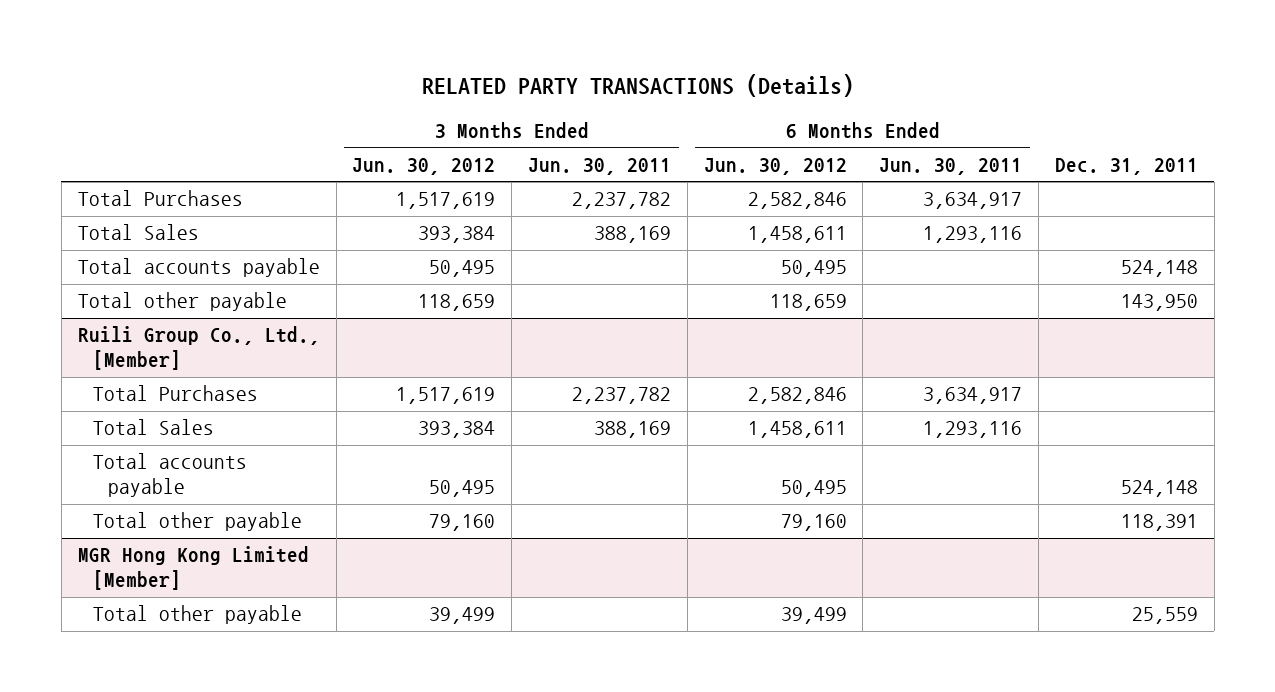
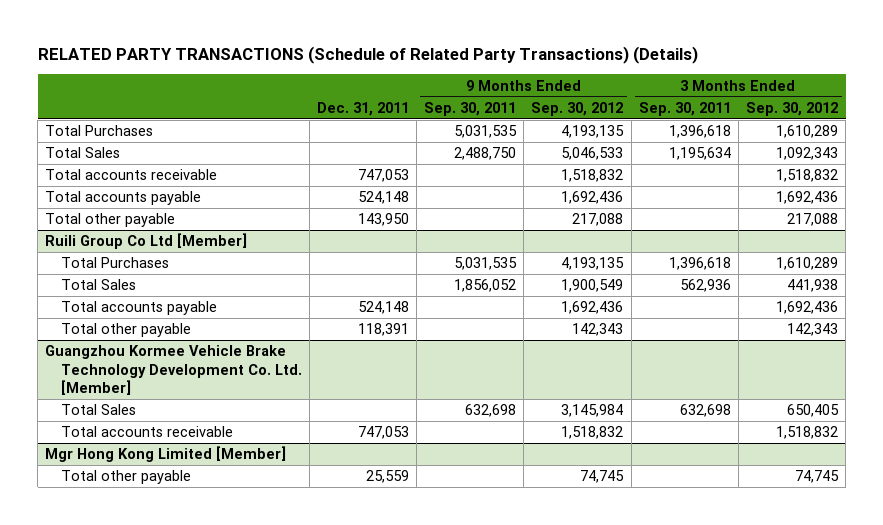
- RELATED PARTY TRANSACTIONS (Details)
+ RELATED PARTY TRANSACTIONS (Schedule of Related Party Transactions) (Details)
- | 3 Months Ended Jun. 30, 2012 | 3 Months Ended Jun. 30, 2011 | 6 Months Ended Jun. 30, 2012 | 6 Months Ended Jun. 30, 2011 | Dec. 31, 2011
+ | Dec. 31, 2011 | 9 Months Ended Sep. 30, 2011 | 9 Months Ended Sep. 30, 2012 | 3 Months Ended Sep. 30, 2011 | 3 Months Ended Sep. 30, 2012
+ Total accounts receivable | 747,053 | | 1,518,832 | | 1,518,832
- Ruili Group Co., Ltd., [Member]
+ Ruili Group Co Ltd [Member]
- MGR Hong Kong Limited [Member]
+ Guangzhou Kormee Vehicle Brake Technology Development Co. Ltd. [Member]
+ Total Sales | | 632,698 | 3,145,984 | 632,698 | 650,405
+ Total accounts receivable | 747,053 | | 1,518,832 | | 1,518,832
+ Mgr Hong Kong Limited [Member]

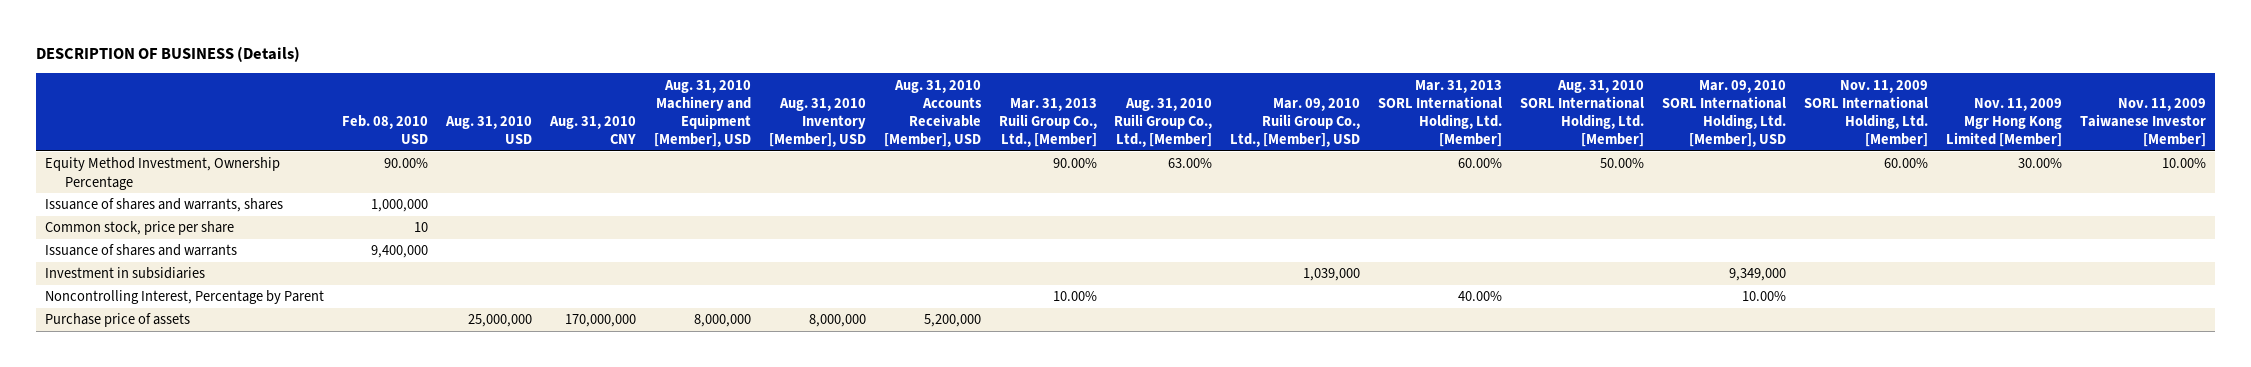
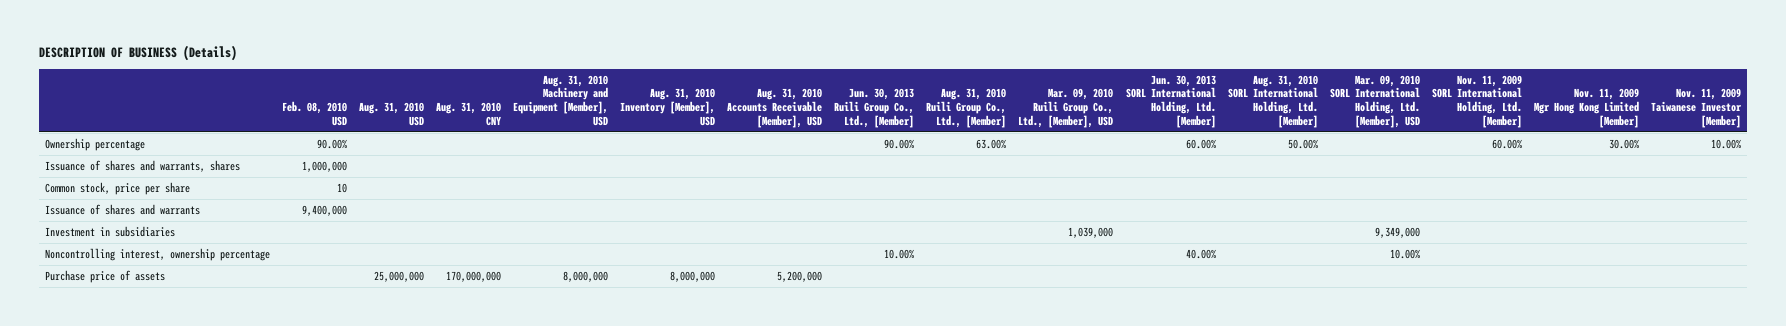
- | Feb. 08, 2010 USD | Aug. 31, 2010 USD | Aug. 31, 2010 CNY | Aug. 31, 2010 Machinery and Equipment [Member], USD | Aug. 31, 2010 Inventory [Member], USD | Aug. 31, 2010 Accounts Receivable [Member], USD | Mar. 31, 2013 Ruili Group Co., Ltd., [Member] | Aug. 31, 2010 Ruili Group Co., Ltd., [Member] | Mar. 09, 2010 Ruili Group Co., Ltd., [Member], USD | Mar. 31, 2013 SORL International Holding, Ltd. [Member] | Aug. 31, 2010 SORL International Holding, Ltd. [Member] | Mar. 09, 2010 SORL International Holding, Ltd. [Member], USD | Nov. 11, 2009 SORL International Holding, Ltd. [Member] | Nov. 11, 2009 Mgr Hong Kong Limited [Member] | Nov. 11, 2009 Taiwanese Investor [Member]
+ | Feb. 08, 2010 USD | Aug. 31, 2010 USD | Aug. 31, 2010 CNY | Aug. 31, 2010 Machinery and Equipment [Member], USD | Aug. 31, 2010 Inventory [Member], USD | Aug. 31, 2010 Accounts Receivable [Member], USD | Jun. 30, 2013 Ruili Group Co., Ltd., [Member] | Aug. 31, 2010 Ruili Group Co., Ltd., [Member] | Mar. 09, 2010 Ruili Group Co., Ltd., [Member], USD | Jun. 30, 2013 SORL International Holding, Ltd. [Member] | Aug. 31, 2010 SORL International Holding, Ltd. [Member] | Mar. 09, 2010 SORL International Holding, Ltd. [Member], USD | Nov. 11, 2009 SORL International Holding, Ltd. [Member] | Nov. 11, 2009 Mgr Hong Kong Limited [Member] | Nov. 11, 2009 Taiwanese Investor [Member]
- Equity Method Investment, Ownership Percentage | 90.00% | | | | | | 90.00% | 63.00% | | 60.00% | 50.00% | | 60.00% | 30.00% | 10.00%
+ Ownership percentage | 90.00% | | | | | | 90.00% | 63.00% | | 60.00% | 50.00% | | 60.00% | 30.00% | 10.00%
- Noncontrolling Interest, Percentage by Parent | | | | | | | 10.00% | | | 40.00% | | 10.00% | | |
+ Noncontrolling interest, ownership percentage | | | | | | | 10.00% | | | 40.00% | | 10.00% | | |

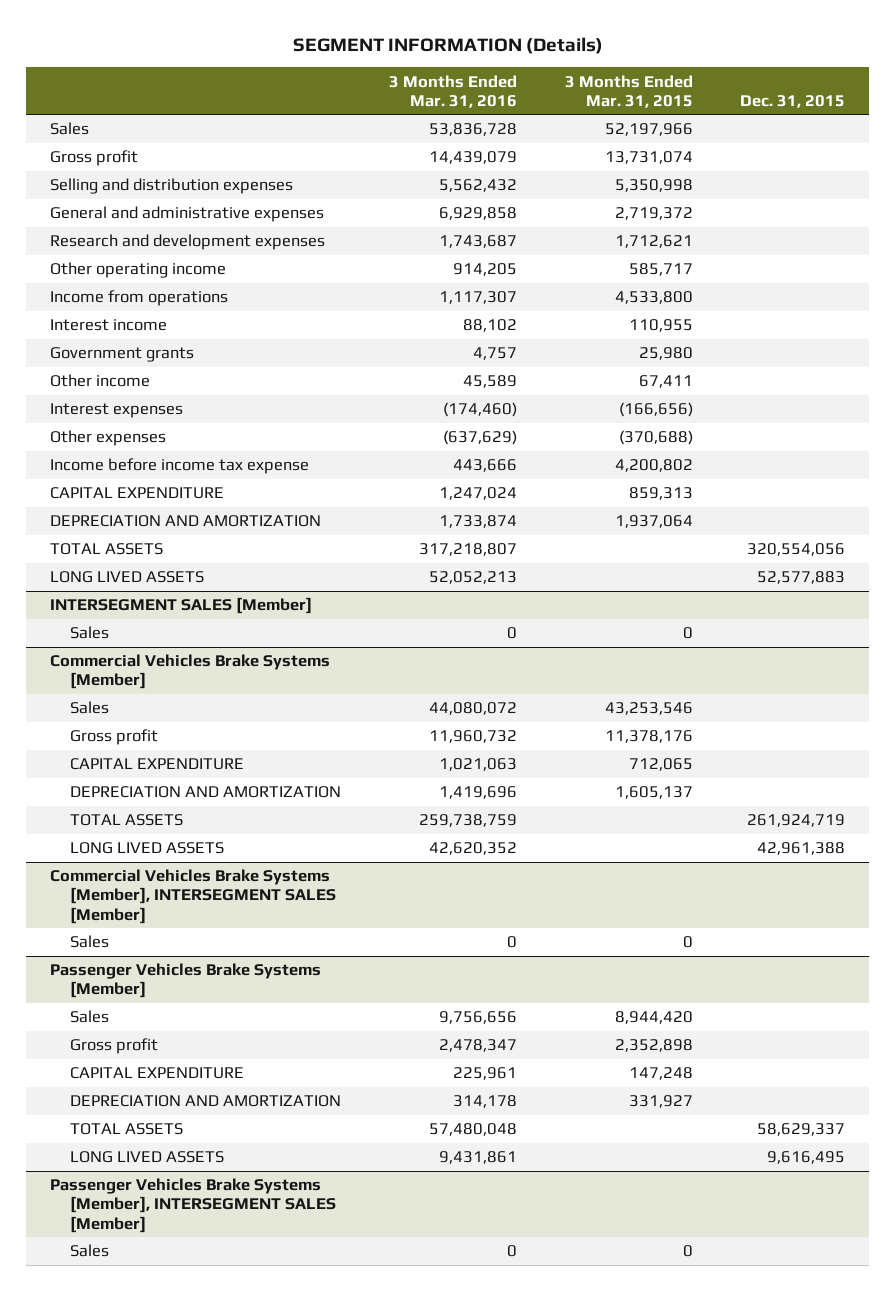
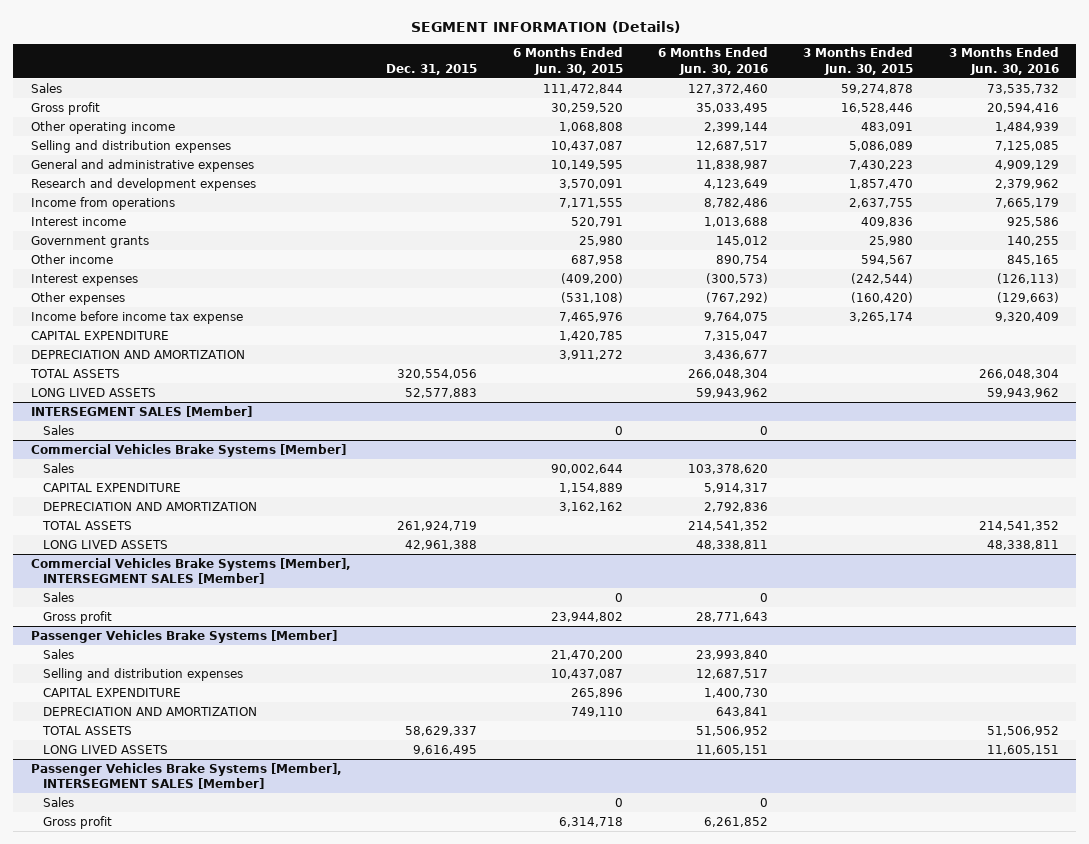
- | 3 Months Ended Mar. 31, 2016 | 3 Months Ended Mar. 31, 2015 | Dec. 31, 2015
+ | Dec. 31, 2015 | 6 Months Ended Jun. 30, 2015 | 6 Months Ended Jun. 30, 2016 | 3 Months Ended Jun. 30, 2015 | 3 Months Ended Jun. 30, 2016
moved up: Other operating income | | 1,068,808 | 2,399,144 | 483,091 | 1,484,939
@ Commercial Vehicles Brake Systems [Member]
- Gross profit | 11,960,732 | 11,378,176 |
@ Commercial Vehicles Brake Systems [Member], INTERSEGMENT SALES [Member]
+ Gross profit | | 23,944,802 | 28,771,643 | |
@ Passenger Vehicles Brake Systems [Member]
- Gross profit | 2,478,347 | 2,352,898 |
+ Selling and distribution expenses | | 10,437,087 | 12,687,517 | |
@ Passenger Vehicles Brake Systems [Member], INTERSEGMENT SALES [Member]
+ Gross profit | | 6,314,718 | 6,261,852 | |

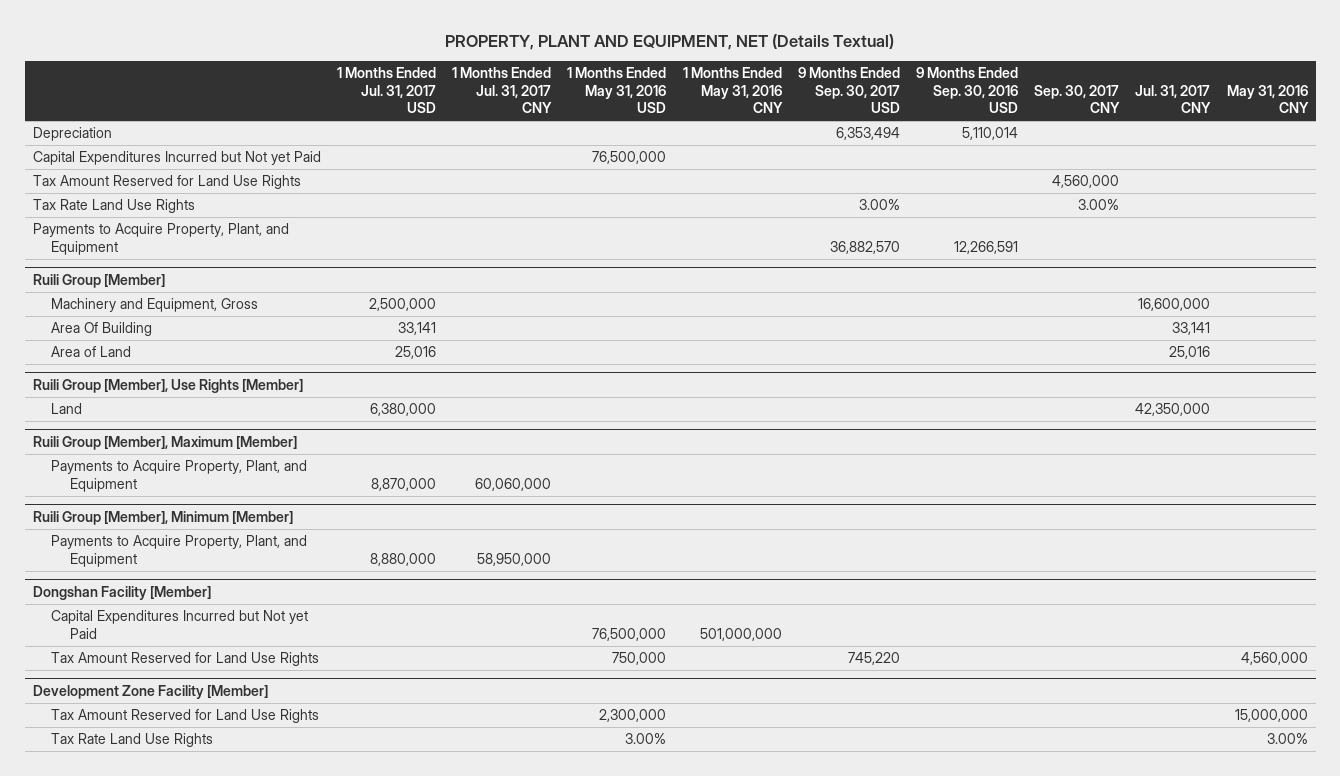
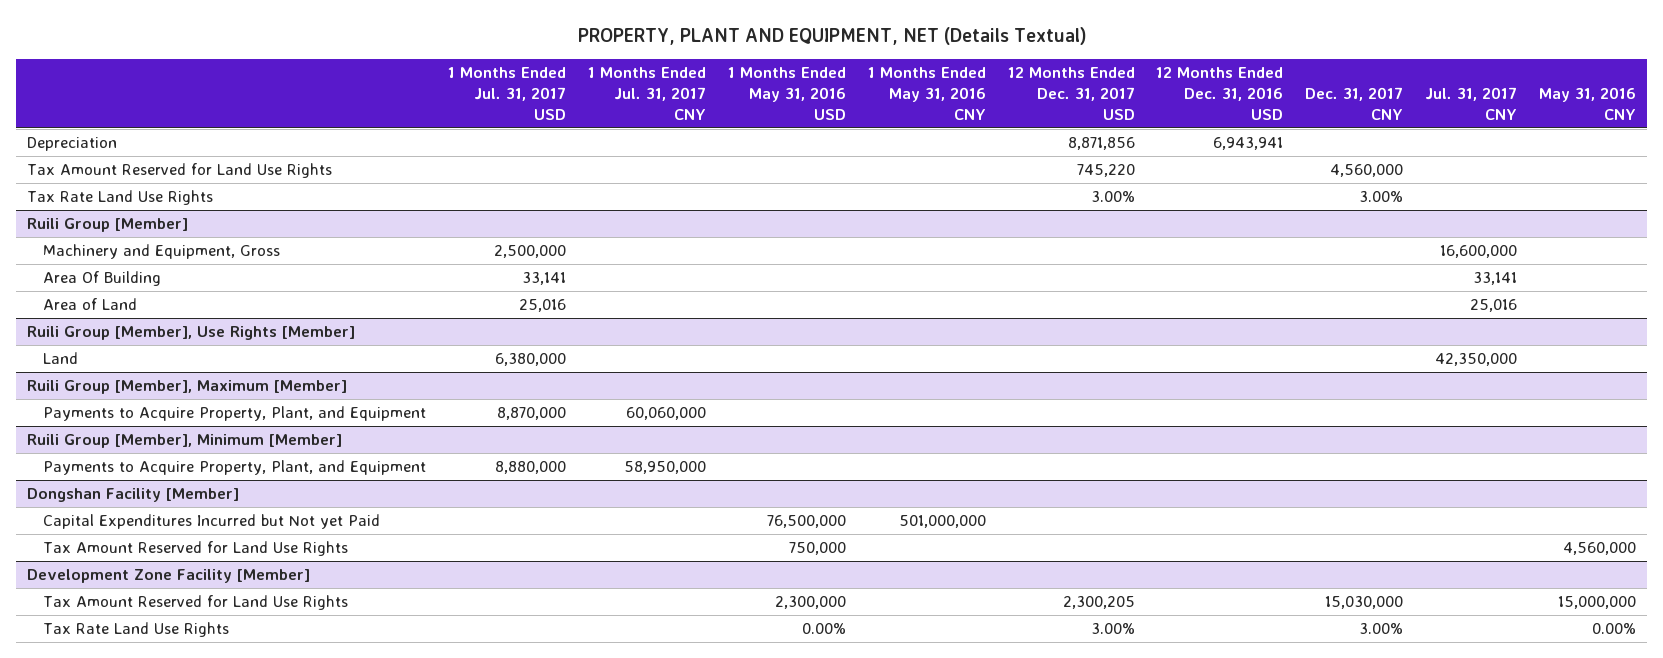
- | 1 Months Ended Jul. 31, 2017 USD | 1 Months Ended Jul. 31, 2017 CNY | 1 Months Ended May 31, 2016 USD | 1 Months Ended May 31, 2016 CNY | 9 Months Ended Sep. 30, 2017 USD | 9 Months Ended Sep. 30, 2016 USD | Sep. 30, 2017 CNY | Jul. 31, 2017 CNY | May 31, 2016 CNY
+ | 1 Months Ended Jul. 31, 2017 USD | 1 Months Ended Jul. 31, 2017 CNY | 1 Months Ended May 31, 2016 USD | 1 Months Ended May 31, 2016 CNY | 12 Months Ended Dec. 31, 2017 USD | 12 Months Ended Dec. 31, 2016 USD | Dec. 31, 2017 CNY | Jul. 31, 2017 CNY | May 31, 2016 CNY
- Capital Expenditures Incurred but Not yet Paid | | | 76,500,000 | | | | | |
- Payments to Acquire Property, Plant, and Equipment | | | | | 36,882,570 | 12,266,591 | | |
@ Development Zone Facility [Member]
- Tax Rate Land Use Rights | | | 3.00% | | | | | | 3.00%
+ Tax Rate Land Use Rights | | | 0.00% | | 3.00% | | 3.00% | | 0.00%

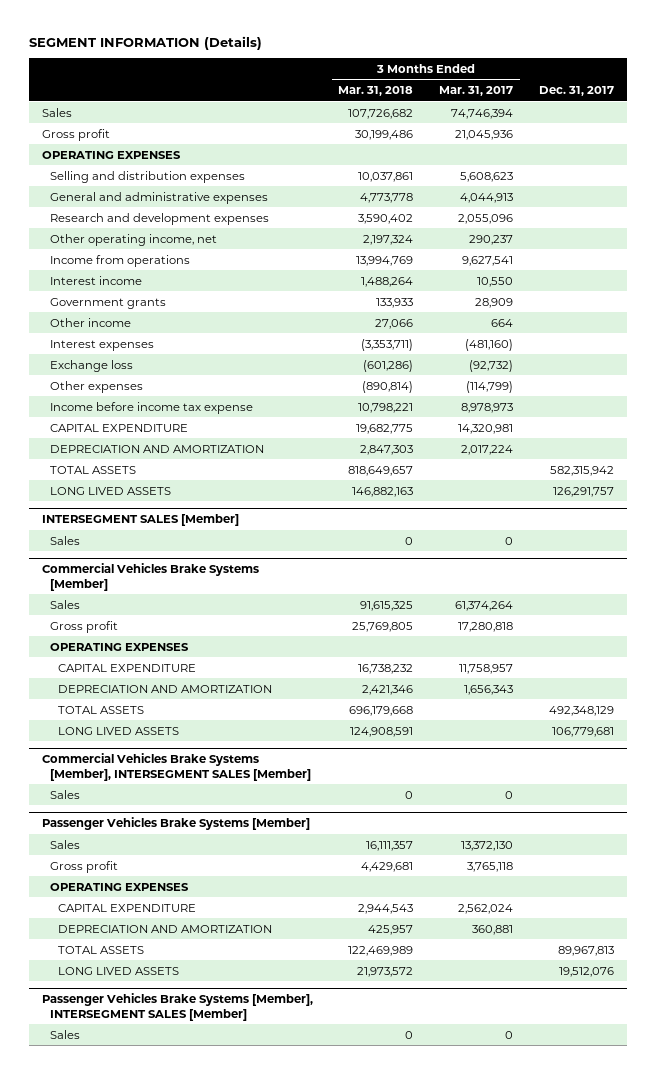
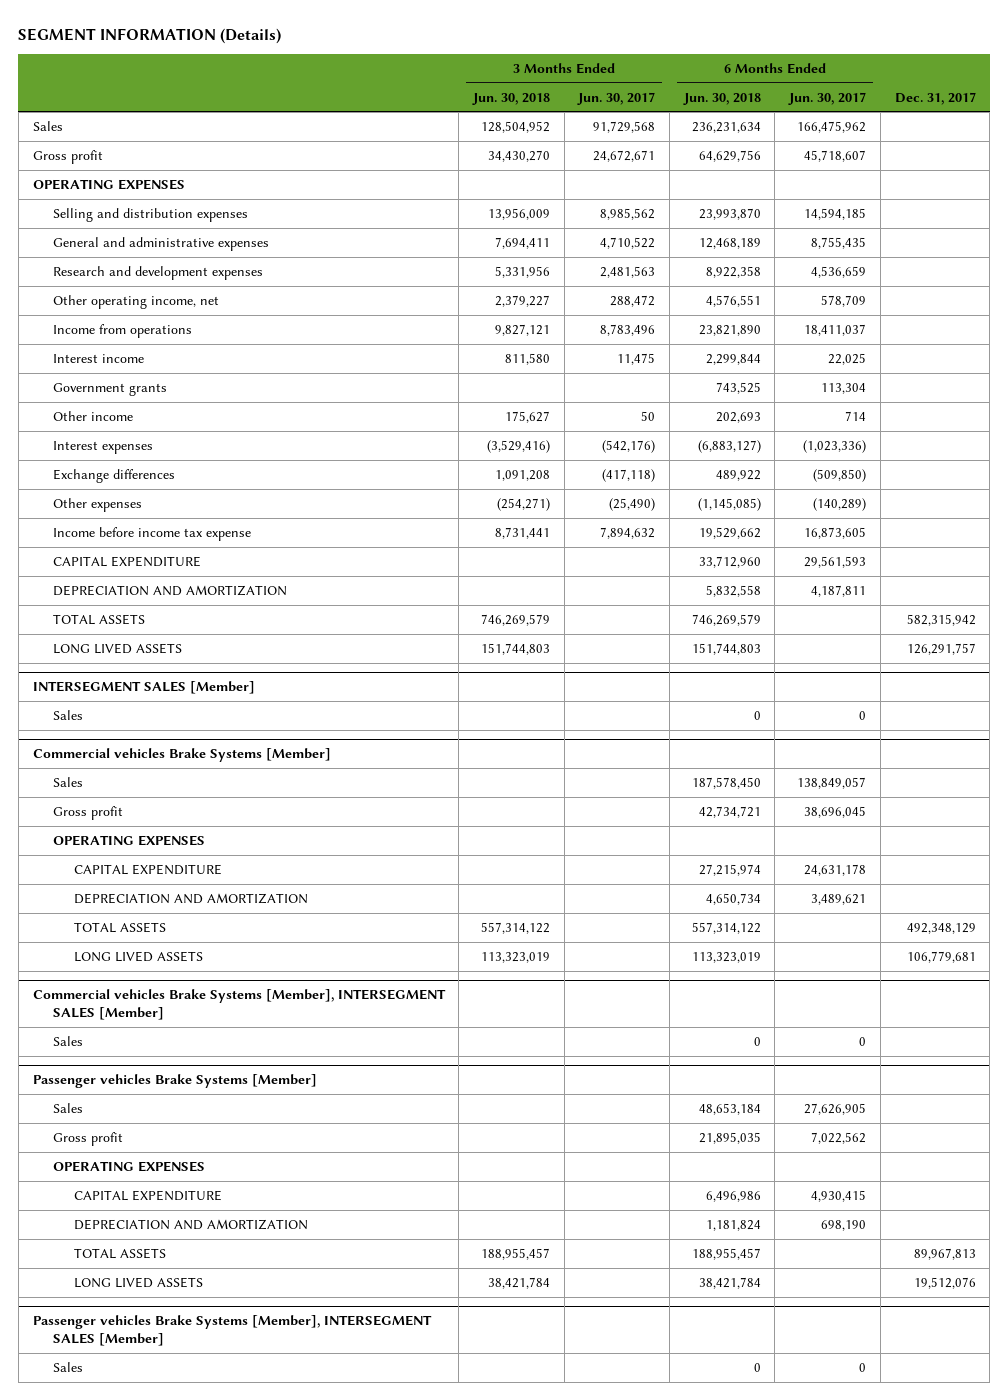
- | 3 Months Ended Mar. 31, 2018 | 3 Months Ended Mar. 31, 2017 | Dec. 31, 2017
+ | 3 Months Ended Jun. 30, 2018 | 3 Months Ended Jun. 30, 2017 | 6 Months Ended Jun. 30, 2018 | 6 Months Ended Jun. 30, 2017 | Dec. 31, 2017
- Exchange loss | (601,286) | (92,732) |
+ Exchange differences | 1,091,208 | (417,118) | 489,922 | (509,850) |
- Commercial Vehicles Brake Systems [Member]
+ Commercial vehicles Brake Systems [Member]
- Commercial Vehicles Brake Systems [Member], INTERSEGMENT SALES [Member]
+ Commercial vehicles Brake Systems [Member], INTERSEGMENT SALES [Member]
- Passenger Vehicles Brake Systems [Member]
+ Passenger vehicles Brake Systems [Member]
- Passenger Vehicles Brake Systems [Member], INTERSEGMENT SALES [Member]
+ Passenger vehicles Brake Systems [Member], INTERSEGMENT SALES [Member]

